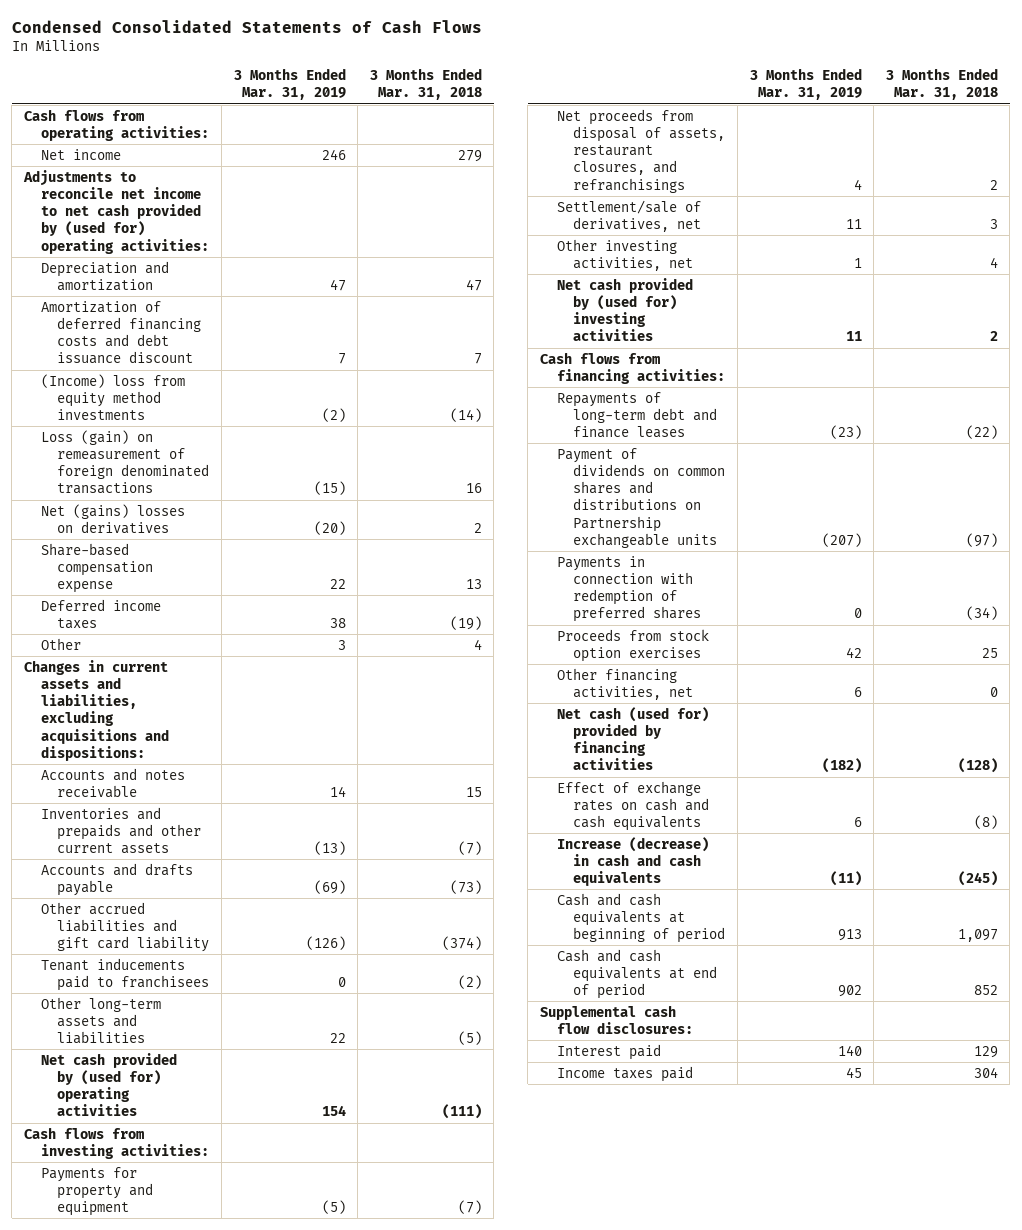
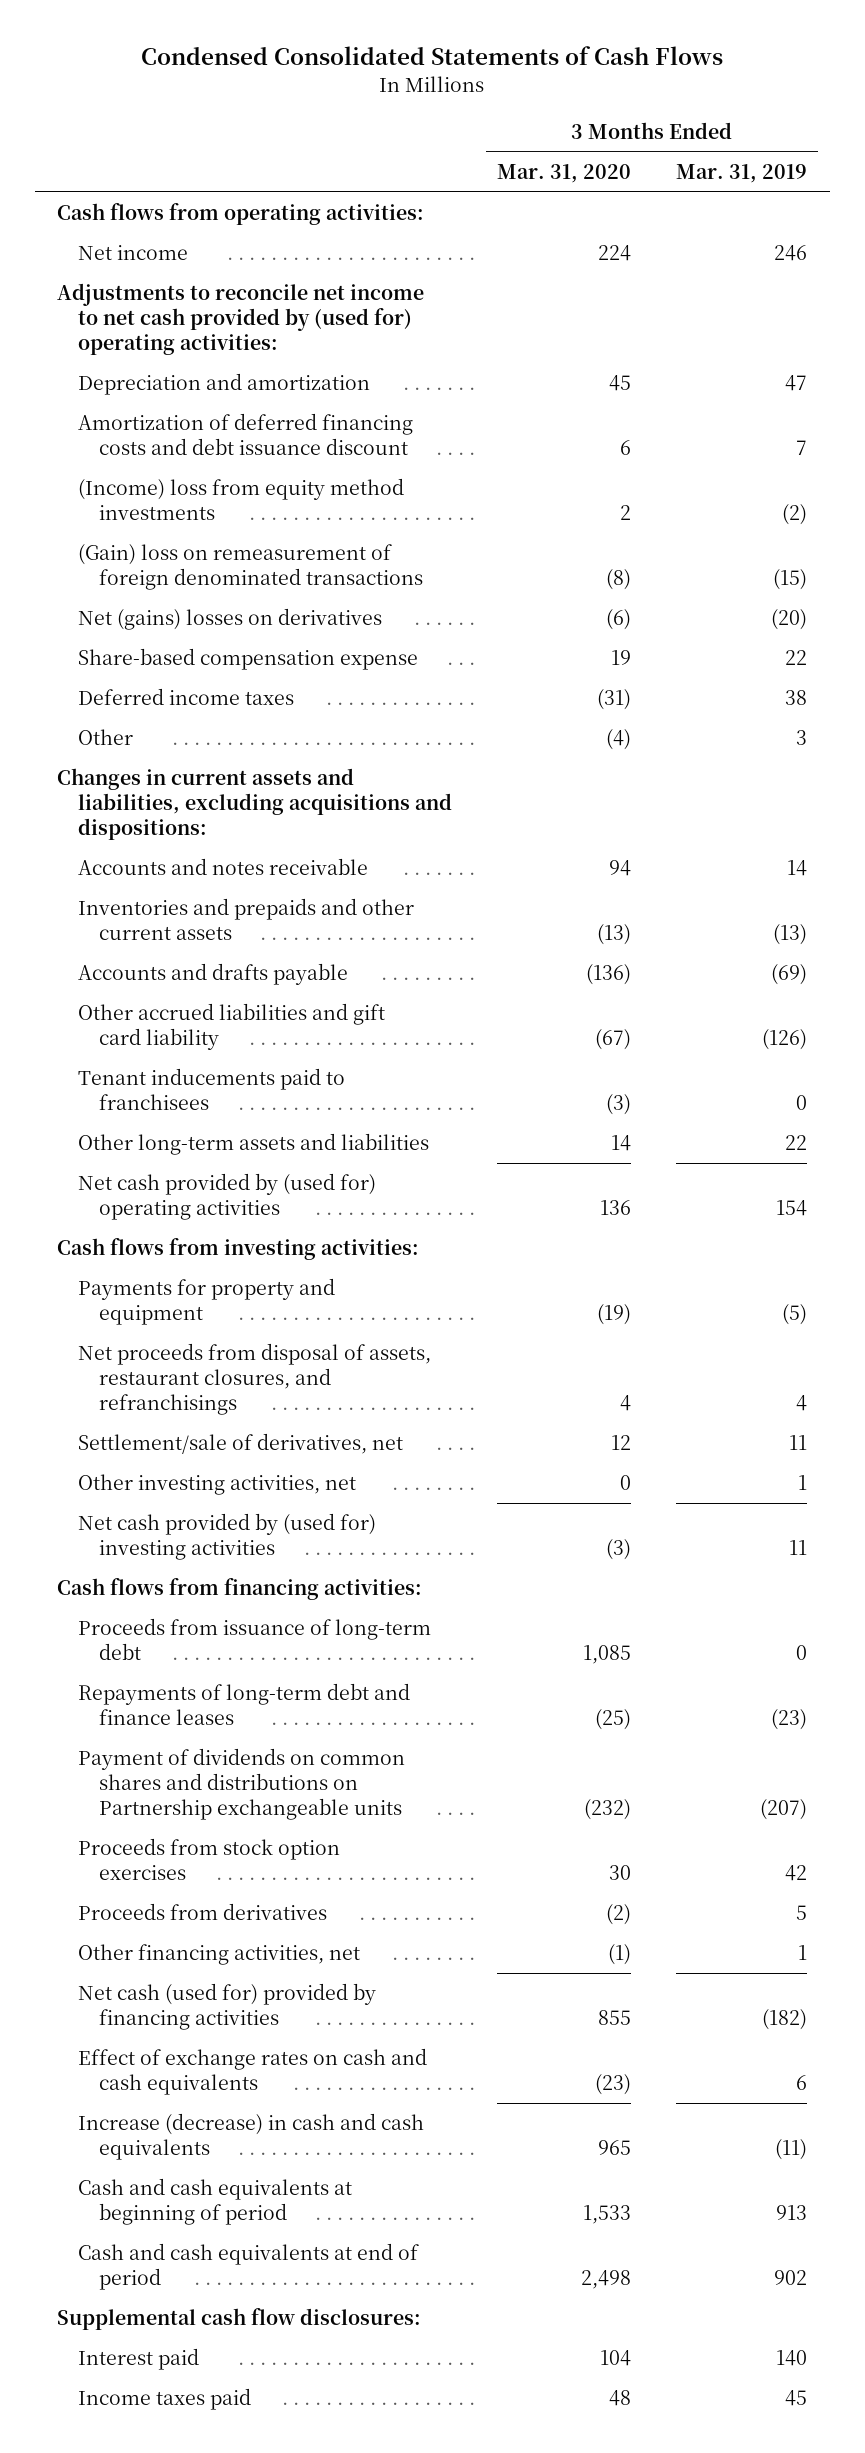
- | 3 Months Ended Mar. 31, 2019 | 3 Months Ended Mar. 31, 2018
+ | 3 Months Ended Mar. 31, 2020 | 3 Months Ended Mar. 31, 2019
- Loss (gain) on remeasurement of foreign denominated transactions | (15) | 16
+ (Gain) loss on remeasurement of foreign denominated transactions | (8) | (15)
+ Proceeds from issuance of long-term debt | 1,085 | 0
- Payments in connection with redemption of preferred shares | 0 | (34)
- Other financing activities, net | 6 | 0
+ Proceeds from derivatives | (2) | 5
+ Other financing activities, net | (1) | 1

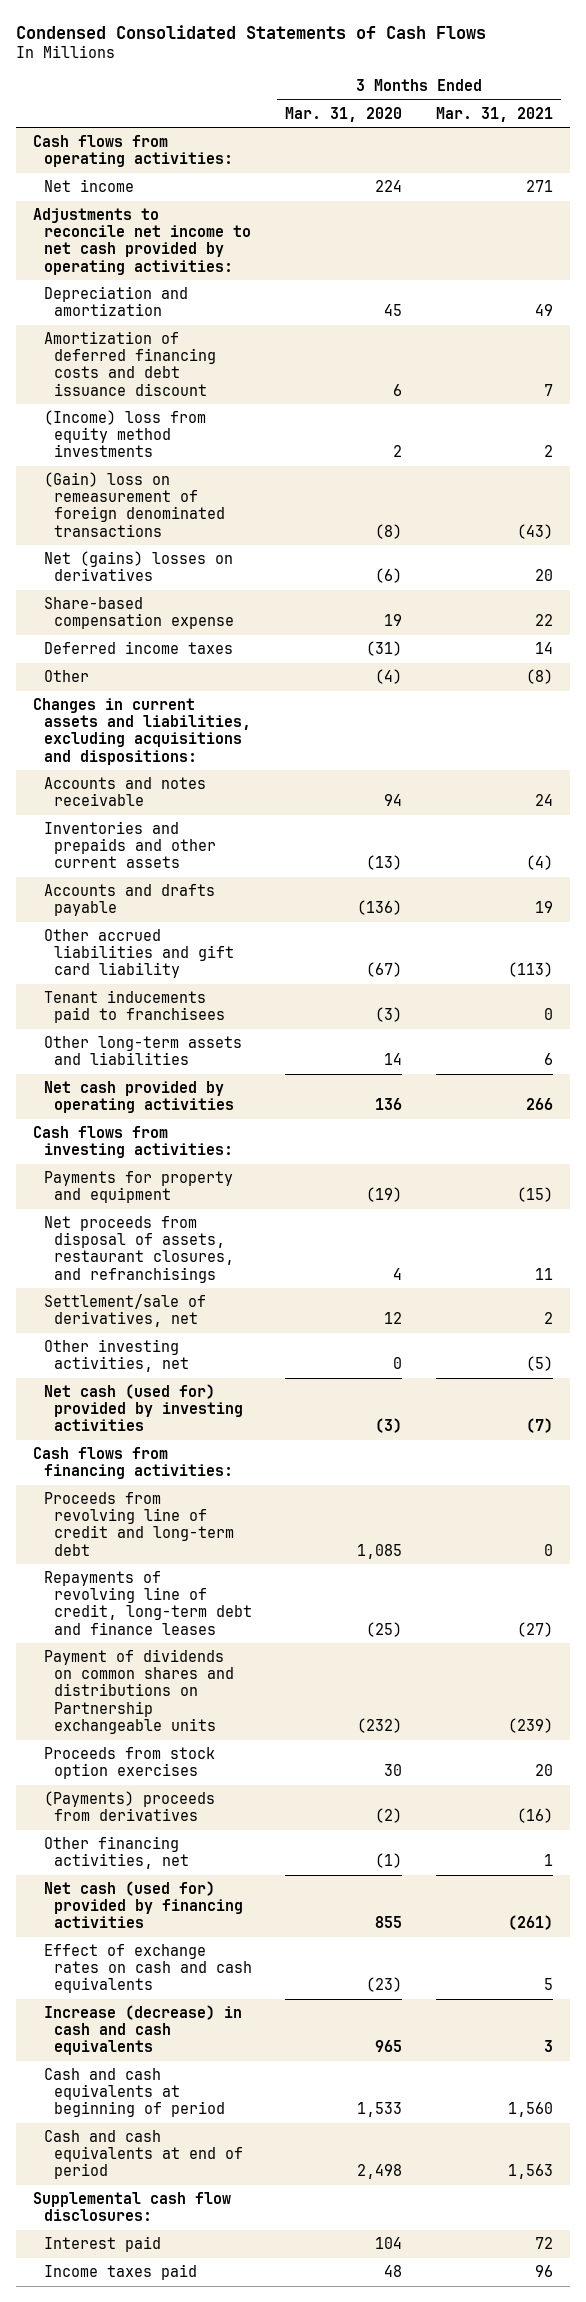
- | 3 Months Ended Mar. 31, 2020 | 3 Months Ended Mar. 31, 2019
+ | 3 Months Ended Mar. 31, 2020 | 3 Months Ended Mar. 31, 2021
- Adjustments to reconcile net income to net cash provided by (used for) operating activities:
+ Adjustments to reconcile net income to net cash provided by operating activities:
- Net cash provided by (used for) operating activities | 136 | 154
+ Net cash provided by operating activities | 136 | 266
- Net cash provided by (used for) investing activities | (3) | 11
+ Net cash (used for) provided by investing activities | (3) | (7)
- Proceeds from issuance of long-term debt | 1,085 | 0
- Repayments of long-term debt and finance leases | (25) | (23)
+ Proceeds from revolving line of credit and long-term debt | 1,085 | 0
+ Repayments of revolving line of credit, long-term debt and finance leases | (25) | (27)
- Proceeds from derivatives | (2) | 5
+ (Payments) proceeds from derivatives | (2) | (16)

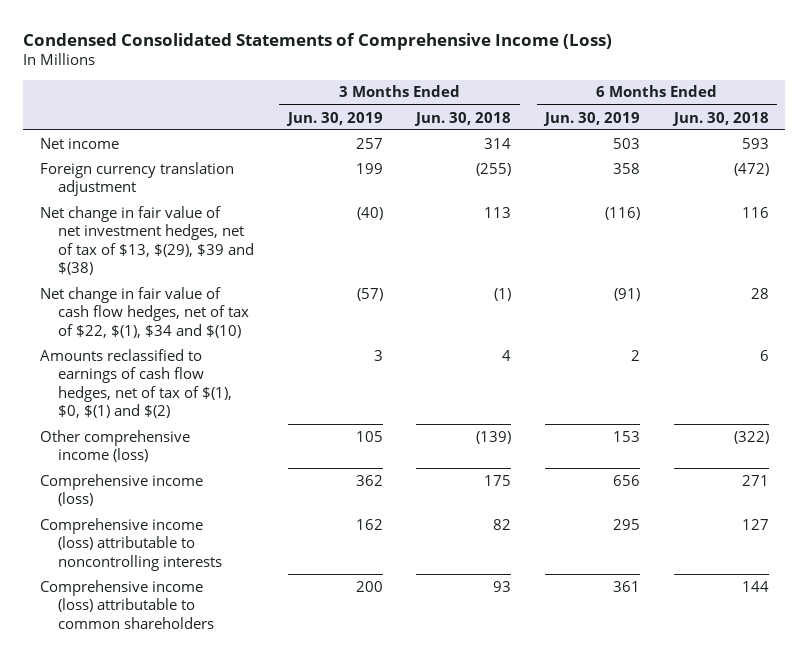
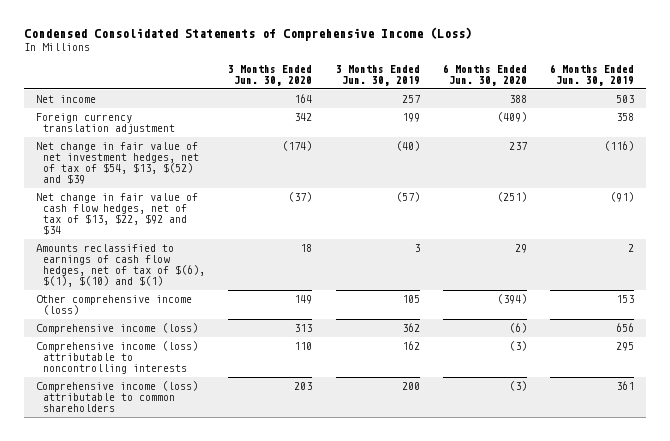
- | 3 Months Ended Jun. 30, 2019 | 3 Months Ended Jun. 30, 2018 | 6 Months Ended Jun. 30, 2019 | 6 Months Ended Jun. 30, 2018
+ | 3 Months Ended Jun. 30, 2020 | 3 Months Ended Jun. 30, 2019 | 6 Months Ended Jun. 30, 2020 | 6 Months Ended Jun. 30, 2019
- Net change in fair value of net investment hedges, net of tax of $13, $(29), $39 and $(38) | (40) | 113 | (116) | 116
- Net change in fair value of cash flow hedges, net of tax of $22, $(1), $34 and $(10) | (57) | (1) | (91) | 28
- Amounts reclassified to earnings of cash flow hedges, net of tax of $(1), $0, $(1) and $(2) | 3 | 4 | 2 | 6
+ Net change in fair value of net investment hedges, net of tax of $54, $13, $(52) and $39 | (174) | (40) | 237 | (116)
+ Net change in fair value of cash flow hedges, net of tax of $13, $22, $92 and $34 | (37) | (57) | (251) | (91)
+ Amounts reclassified to earnings of cash flow hedges, net of tax of $(6), $(1), $(10) and $(1) | 18 | 3 | 29 | 2

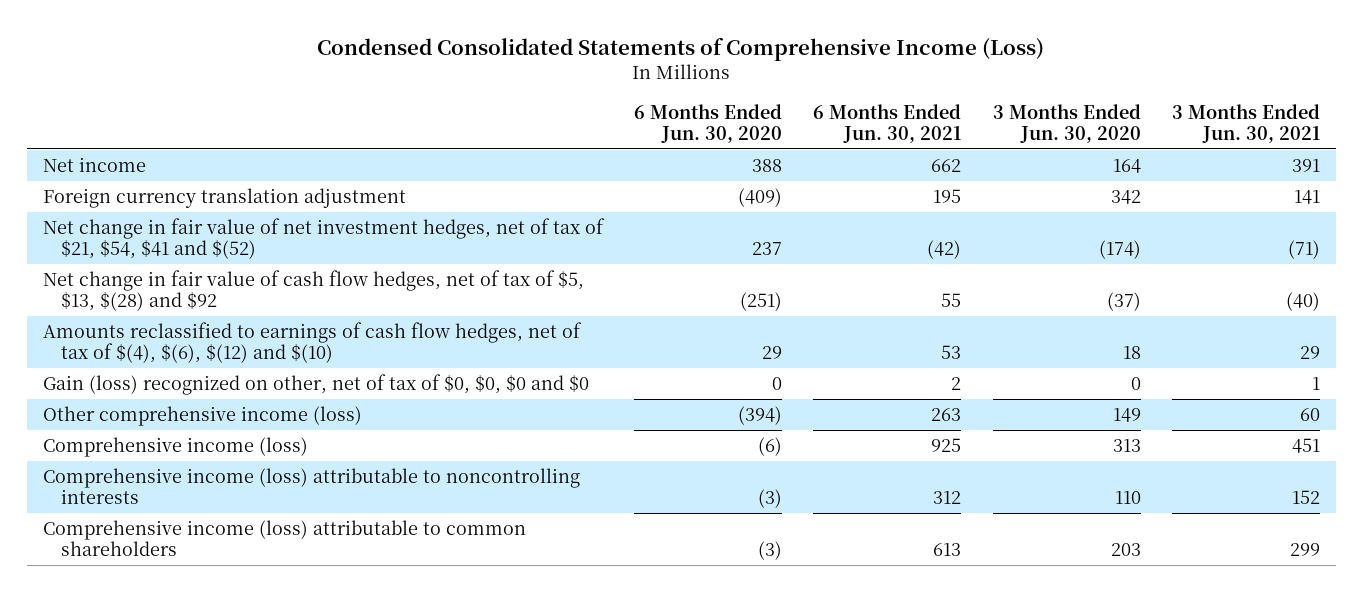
- | 3 Months Ended Jun. 30, 2020 | 3 Months Ended Jun. 30, 2019 | 6 Months Ended Jun. 30, 2020 | 6 Months Ended Jun. 30, 2019
+ | 6 Months Ended Jun. 30, 2020 | 6 Months Ended Jun. 30, 2021 | 3 Months Ended Jun. 30, 2020 | 3 Months Ended Jun. 30, 2021
- Net change in fair value of net investment hedges, net of tax of $54, $13, $(52) and $39 | (174) | (40) | 237 | (116)
- Net change in fair value of cash flow hedges, net of tax of $13, $22, $92 and $34 | (37) | (57) | (251) | (91)
- Amounts reclassified to earnings of cash flow hedges, net of tax of $(6), $(1), $(10) and $(1) | 18 | 3 | 29 | 2
+ Net change in fair value of net investment hedges, net of tax of $21, $54, $41 and $(52) | 237 | (42) | (174) | (71)
+ Net change in fair value of cash flow hedges, net of tax of $5, $13, $(28) and $92 | (251) | 55 | (37) | (40)
+ Amounts reclassified to earnings of cash flow hedges, net of tax of $(4), $(6), $(12) and $(10) | 29 | 53 | 18 | 29
+ Gain (loss) recognized on other, net of tax of $0, $0, $0 and $0 | 0 | 2 | 0 | 1

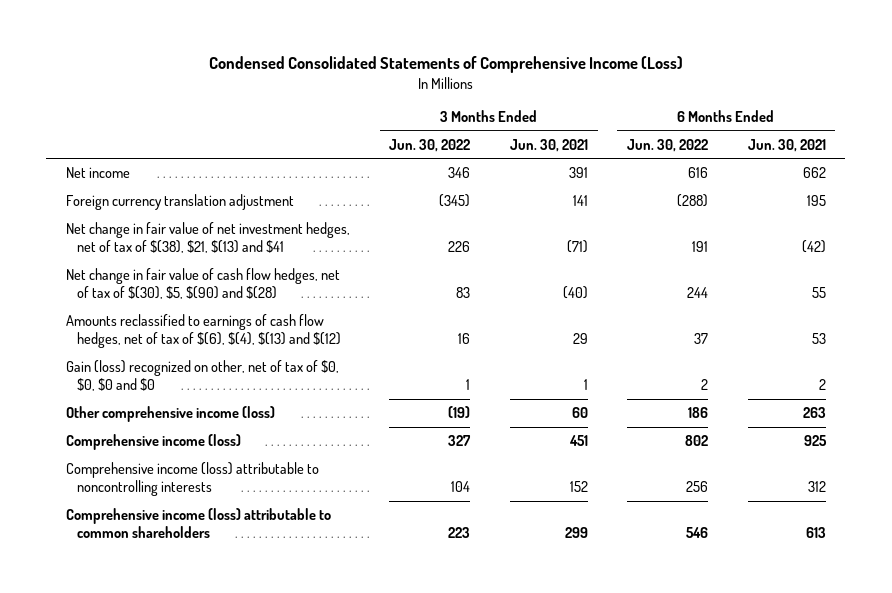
- | 6 Months Ended Jun. 30, 2020 | 6 Months Ended Jun. 30, 2021 | 3 Months Ended Jun. 30, 2020 | 3 Months Ended Jun. 30, 2021
+ | 3 Months Ended Jun. 30, 2022 | 3 Months Ended Jun. 30, 2021 | 6 Months Ended Jun. 30, 2022 | 6 Months Ended Jun. 30, 2021
- Net change in fair value of net investment hedges, net of tax of $21, $54, $41 and $(52) | 237 | (42) | (174) | (71)
- Net change in fair value of cash flow hedges, net of tax of $5, $13, $(28) and $92 | (251) | 55 | (37) | (40)
- Amounts reclassified to earnings of cash flow hedges, net of tax of $(4), $(6), $(12) and $(10) | 29 | 53 | 18 | 29
+ Net change in fair value of net investment hedges, net of tax of $(38), $21, $(13) and $41 | 226 | (71) | 191 | (42)
+ Net change in fair value of cash flow hedges, net of tax of $(30), $5, $(90) and $(28) | 83 | (40) | 244 | 55
+ Amounts reclassified to earnings of cash flow hedges, net of tax of $(6), $(4), $(13) and $(12) | 16 | 29 | 37 | 53

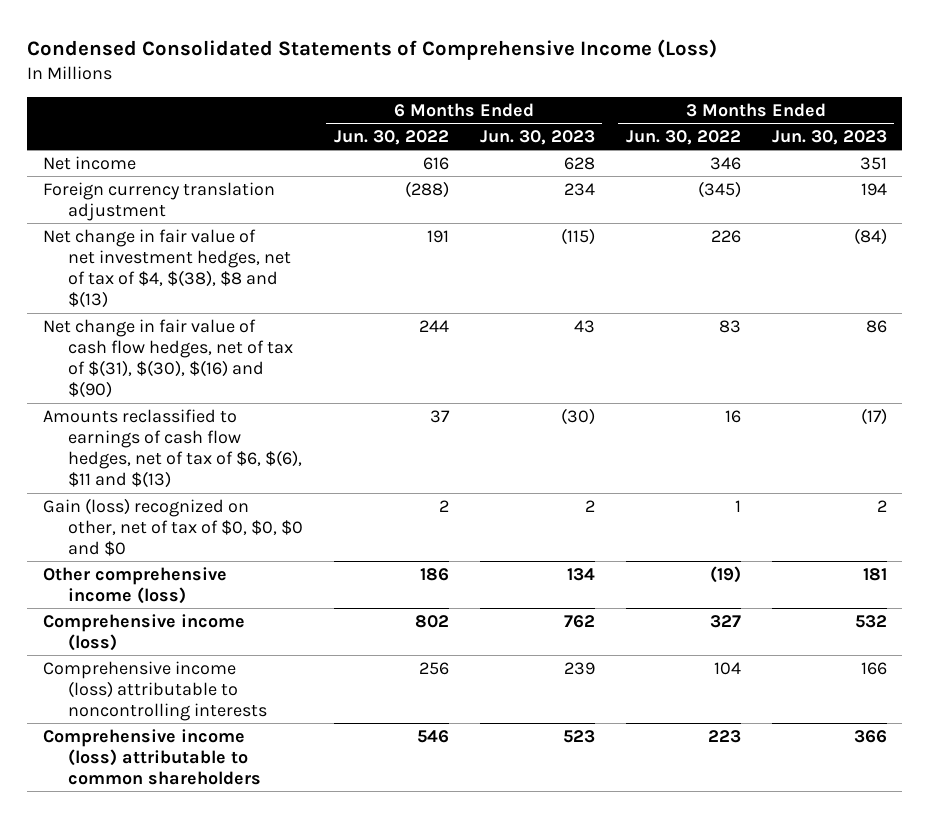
- | 3 Months Ended Jun. 30, 2022 | 3 Months Ended Jun. 30, 2021 | 6 Months Ended Jun. 30, 2022 | 6 Months Ended Jun. 30, 2021
+ | 6 Months Ended Jun. 30, 2022 | 6 Months Ended Jun. 30, 2023 | 3 Months Ended Jun. 30, 2022 | 3 Months Ended Jun. 30, 2023
- Net change in fair value of net investment hedges, net of tax of $(38), $21, $(13) and $41 | 226 | (71) | 191 | (42)
- Net change in fair value of cash flow hedges, net of tax of $(30), $5, $(90) and $(28) | 83 | (40) | 244 | 55
- Amounts reclassified to earnings of cash flow hedges, net of tax of $(6), $(4), $(13) and $(12) | 16 | 29 | 37 | 53
+ Net change in fair value of net investment hedges, net of tax of $4, $(38), $8 and $(13) | 191 | (115) | 226 | (84)
+ Net change in fair value of cash flow hedges, net of tax of $(31), $(30), $(16) and $(90) | 244 | 43 | 83 | 86
+ Amounts reclassified to earnings of cash flow hedges, net of tax of $6, $(6), $11 and $(13) | 37 | (30) | 16 | (17)

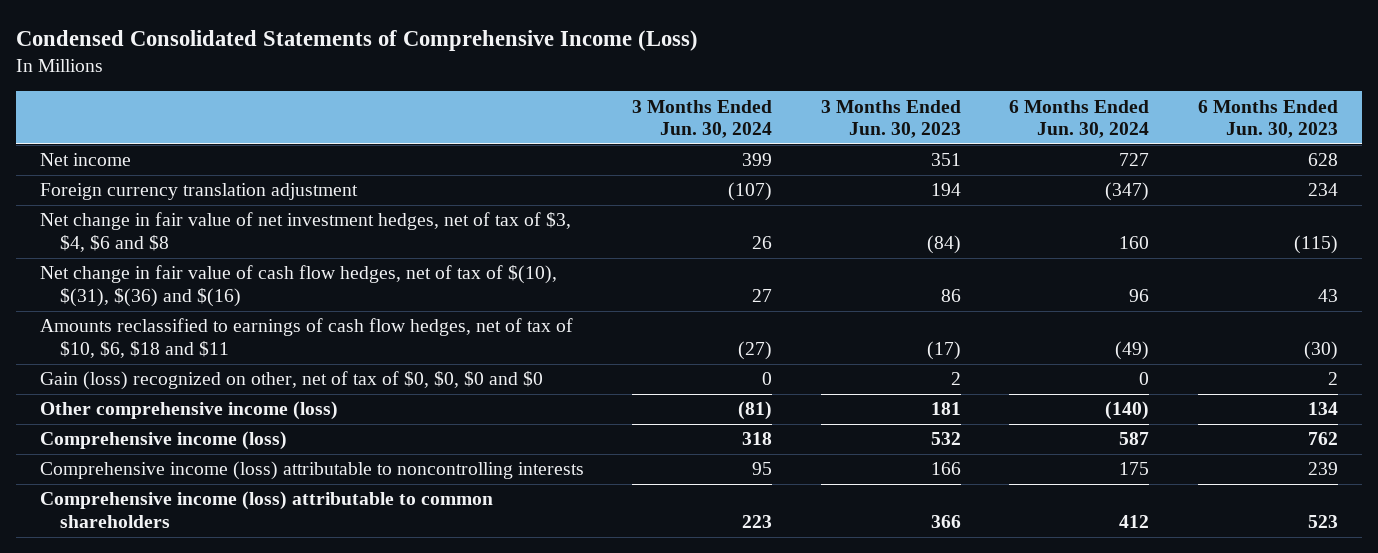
- | 6 Months Ended Jun. 30, 2022 | 6 Months Ended Jun. 30, 2023 | 3 Months Ended Jun. 30, 2022 | 3 Months Ended Jun. 30, 2023
+ | 3 Months Ended Jun. 30, 2024 | 3 Months Ended Jun. 30, 2023 | 6 Months Ended Jun. 30, 2024 | 6 Months Ended Jun. 30, 2023
- Net change in fair value of net investment hedges, net of tax of $4, $(38), $8 and $(13) | 191 | (115) | 226 | (84)
- Net change in fair value of cash flow hedges, net of tax of $(31), $(30), $(16) and $(90) | 244 | 43 | 83 | 86
- Amounts reclassified to earnings of cash flow hedges, net of tax of $6, $(6), $11 and $(13) | 37 | (30) | 16 | (17)
+ Net change in fair value of net investment hedges, net of tax of $3, $4, $6 and $8 | 26 | (84) | 160 | (115)
+ Net change in fair value of cash flow hedges, net of tax of $(10), $(31), $(36) and $(16) | 27 | 86 | 96 | 43
+ Amounts reclassified to earnings of cash flow hedges, net of tax of $10, $6, $18 and $11 | (27) | (17) | (49) | (30)

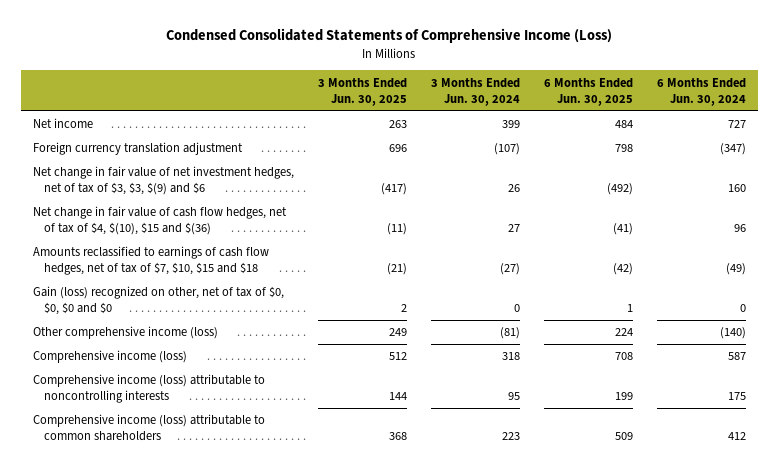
- | 3 Months Ended Jun. 30, 2024 | 3 Months Ended Jun. 30, 2023 | 6 Months Ended Jun. 30, 2024 | 6 Months Ended Jun. 30, 2023
+ | 3 Months Ended Jun. 30, 2025 | 3 Months Ended Jun. 30, 2024 | 6 Months Ended Jun. 30, 2025 | 6 Months Ended Jun. 30, 2024
- Net change in fair value of net investment hedges, net of tax of $3, $4, $6 and $8 | 26 | (84) | 160 | (115)
- Net change in fair value of cash flow hedges, net of tax of $(10), $(31), $(36) and $(16) | 27 | 86 | 96 | 43
- Amounts reclassified to earnings of cash flow hedges, net of tax of $10, $6, $18 and $11 | (27) | (17) | (49) | (30)
+ Net change in fair value of net investment hedges, net of tax of $3, $3, $(9) and $6 | (417) | 26 | (492) | 160
+ Net change in fair value of cash flow hedges, net of tax of $4, $(10), $15 and $(36) | (11) | 27 | (41) | 96
+ Amounts reclassified to earnings of cash flow hedges, net of tax of $7, $10, $15 and $18 | (21) | (27) | (42) | (49)

